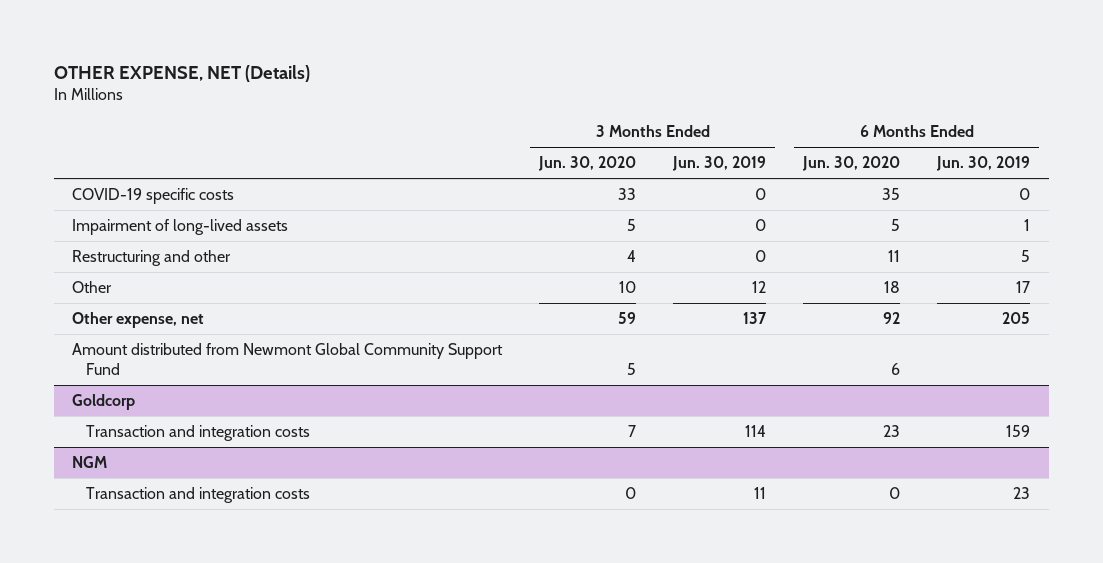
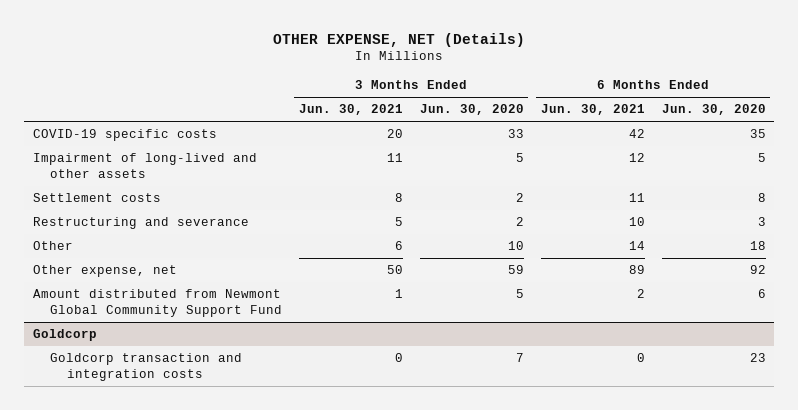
- | 3 Months Ended Jun. 30, 2020 | 3 Months Ended Jun. 30, 2019 | 6 Months Ended Jun. 30, 2020 | 6 Months Ended Jun. 30, 2019
+ | 3 Months Ended Jun. 30, 2021 | 3 Months Ended Jun. 30, 2020 | 6 Months Ended Jun. 30, 2021 | 6 Months Ended Jun. 30, 2020
- Impairment of long-lived assets | 5 | 0 | 5 | 1
- Restructuring and other | 4 | 0 | 11 | 5
+ Impairment of long-lived and other assets | 11 | 5 | 12 | 5
+ Settlement costs | 8 | 2 | 11 | 8
+ Restructuring and severance | 5 | 2 | 10 | 3
@ Goldcorp
- Transaction and integration costs | 7 | 114 | 23 | 159
- NGM
- Transaction and integration costs | 0 | 11 | 0 | 23
@ Goldcorp
+ Goldcorp transaction and integration costs | 0 | 7 | 0 | 23

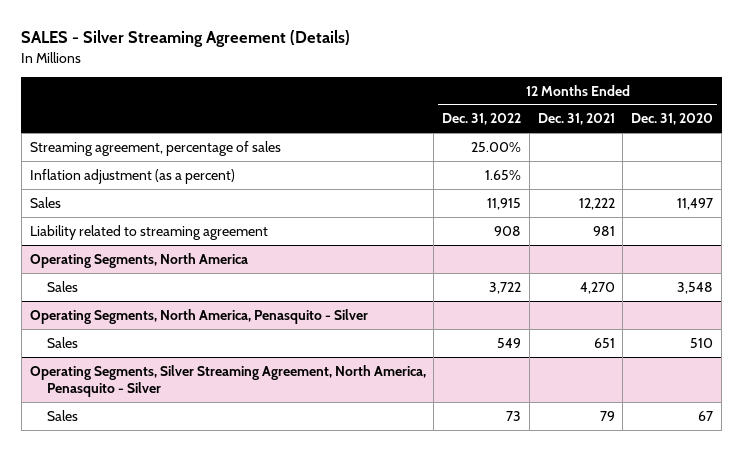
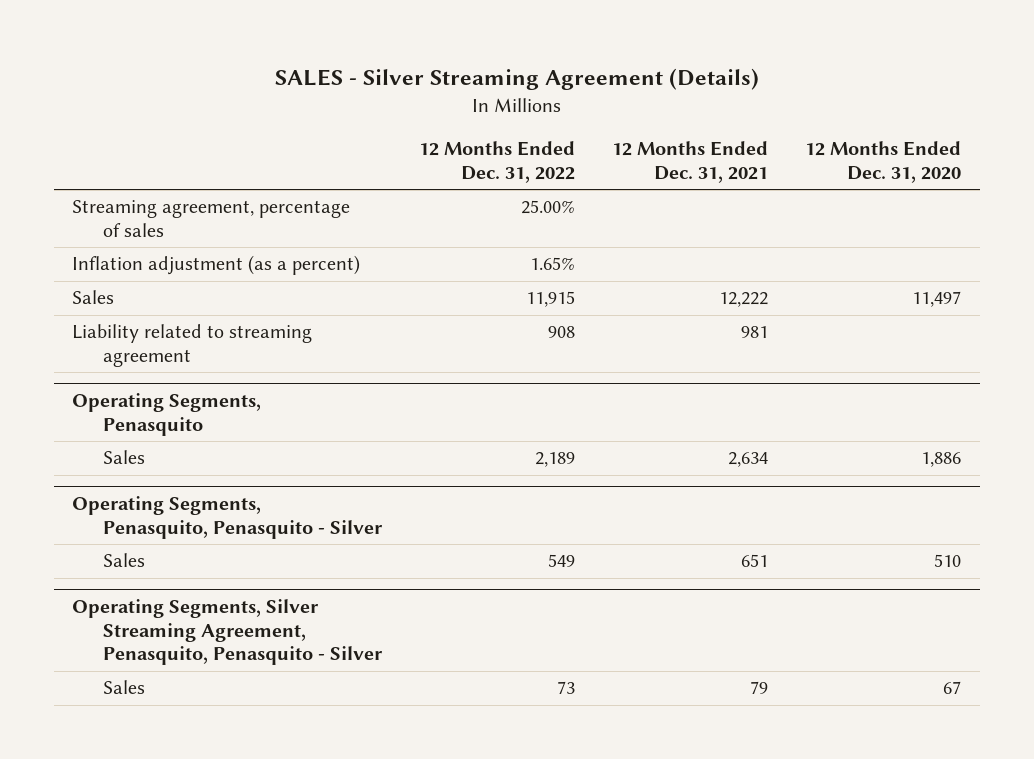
- Operating Segments, North America
- Sales | 3,722 | 4,270 | 3,548
- Operating Segments, North America, Penasquito - Silver
+ Operating Segments, Penasquito
+ Sales | 2,189 | 2,634 | 1,886
+ Operating Segments, Penasquito, Penasquito - Silver
- Operating Segments, Silver Streaming Agreement, North America, Penasquito - Silver
+ Operating Segments, Silver Streaming Agreement, Penasquito, Penasquito - Silver

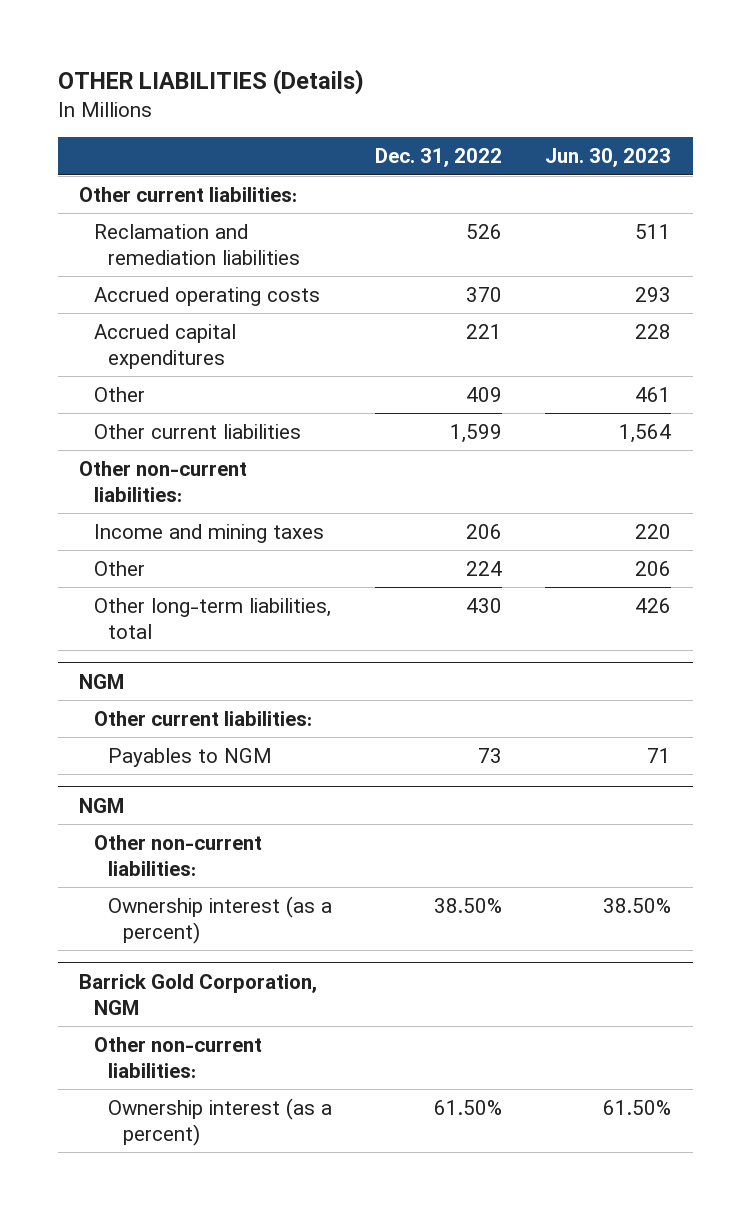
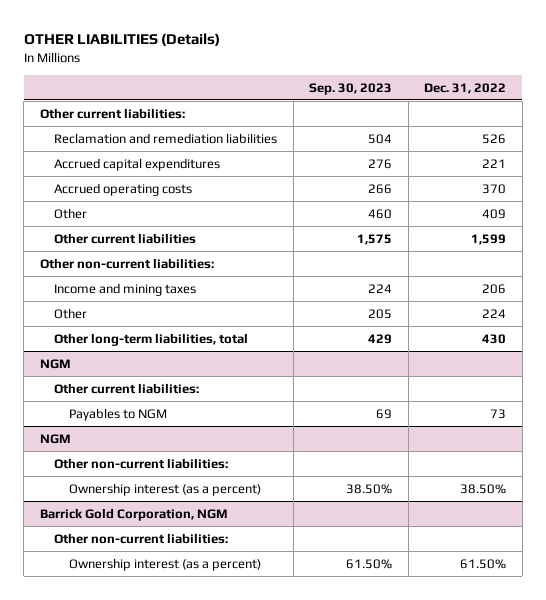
- | Dec. 31, 2022 | Jun. 30, 2023
+ | Sep. 30, 2023 | Dec. 31, 2022
moved down: Accrued operating costs | 266 | 370

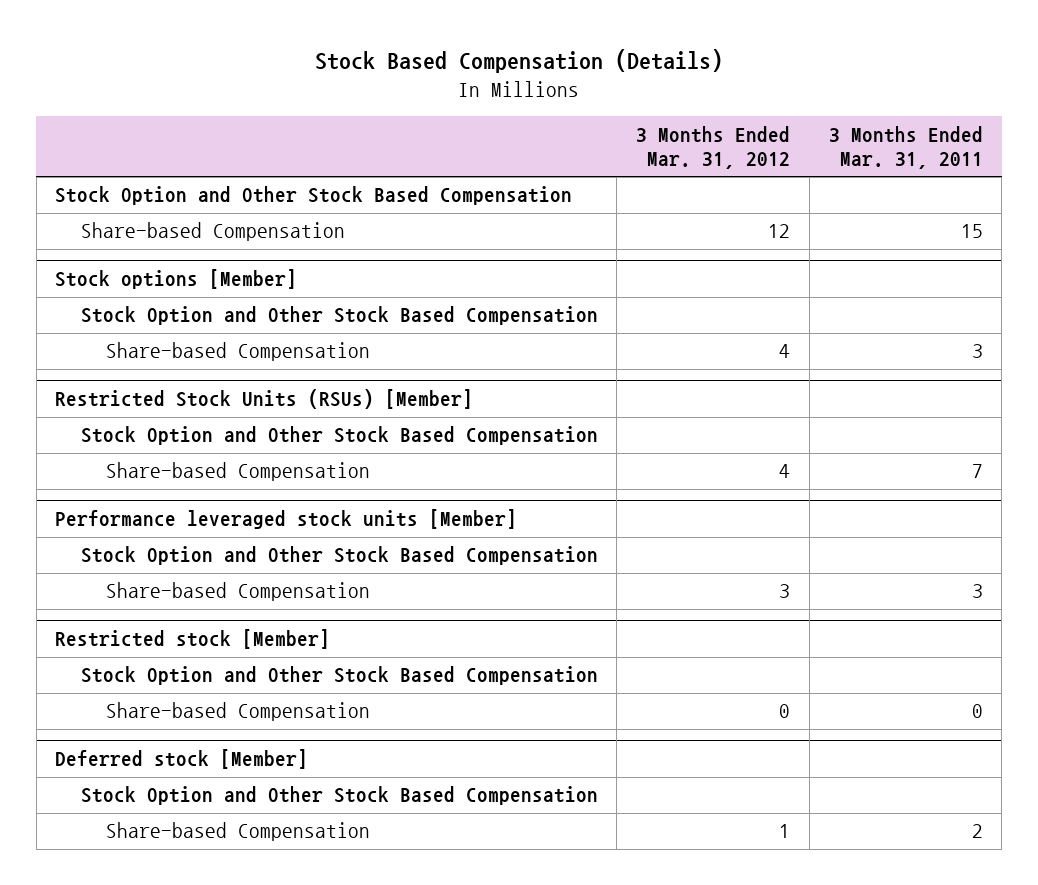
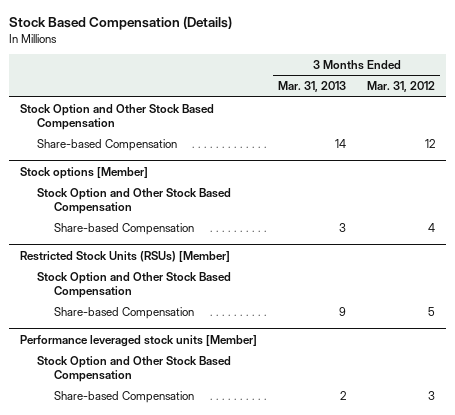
- | 3 Months Ended Mar. 31, 2012 | 3 Months Ended Mar. 31, 2011
+ | 3 Months Ended Mar. 31, 2013 | 3 Months Ended Mar. 31, 2012
@ Restricted Stock Units (RSUs) [Member]
- Share-based Compensation | 4 | 7
+ Share-based Compensation | 9 | 5
- Restricted stock [Member]
- Stock Option and Other Stock Based Compensation
- Share-based Compensation | 0 | 0
- Deferred stock [Member]
- Stock Option and Other Stock Based Compensation
- Share-based Compensation | 1 | 2

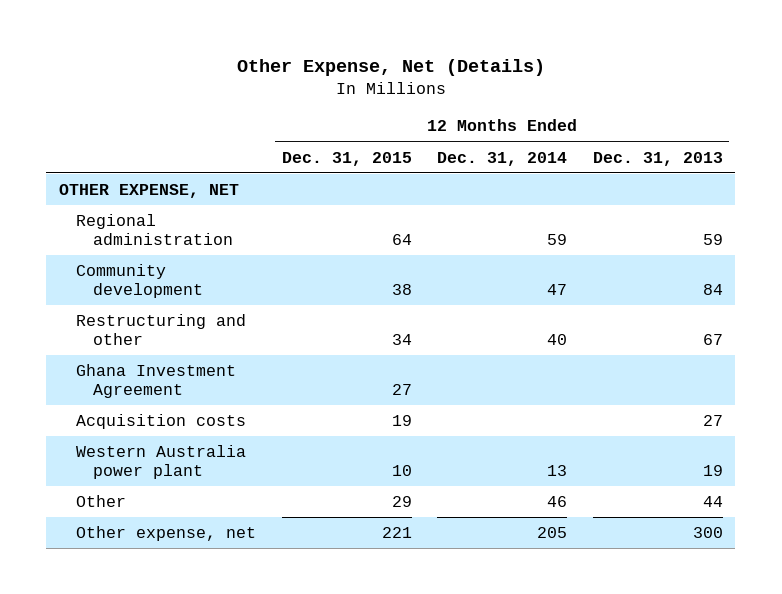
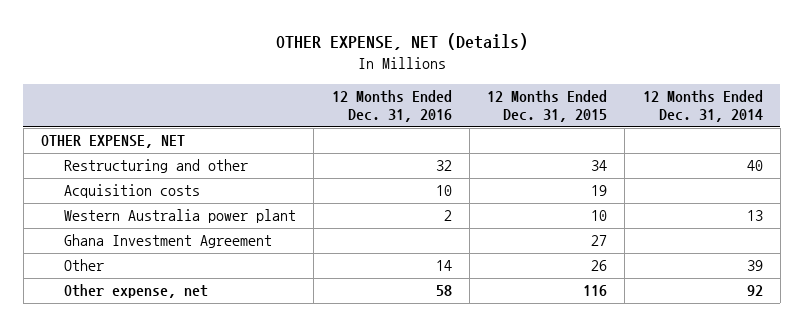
- Other Expense, Net (Details)
+ OTHER EXPENSE, NET (Details)
- | 12 Months Ended Dec. 31, 2015 | 12 Months Ended Dec. 31, 2014 | 12 Months Ended Dec. 31, 2013
+ | 12 Months Ended Dec. 31, 2016 | 12 Months Ended Dec. 31, 2015 | 12 Months Ended Dec. 31, 2014
- Regional administration | 64 | 59 | 59
- Community development | 38 | 47 | 84
- Other | 29 | 46 | 44
- Other expense, net | 221 | 205 | 300
moved down: Ghana Investment Agreement | | 27 |
+ Other | 14 | 26 | 39
+ Other expense, net | 58 | 116 | 92

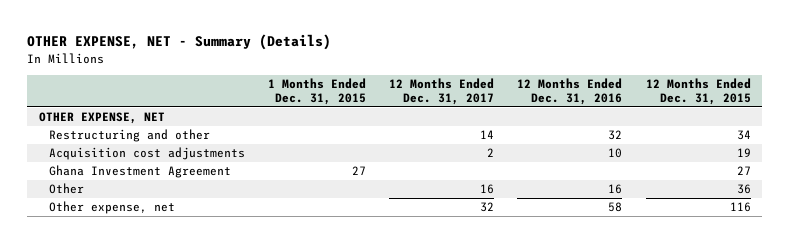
- OTHER EXPENSE, NET (Details)
+ OTHER EXPENSE, NET - Summary (Details)
- | 12 Months Ended Dec. 31, 2016 | 12 Months Ended Dec. 31, 2015 | 12 Months Ended Dec. 31, 2014
+ | 1 Months Ended Dec. 31, 2015 | 12 Months Ended Dec. 31, 2017 | 12 Months Ended Dec. 31, 2016 | 12 Months Ended Dec. 31, 2015
- Acquisition costs | 10 | 19 |
- Western Australia power plant | 2 | 10 | 13
+ Acquisition cost adjustments | | 2 | 10 | 19
- Other | 14 | 26 | 39
+ Other | | 16 | 16 | 36

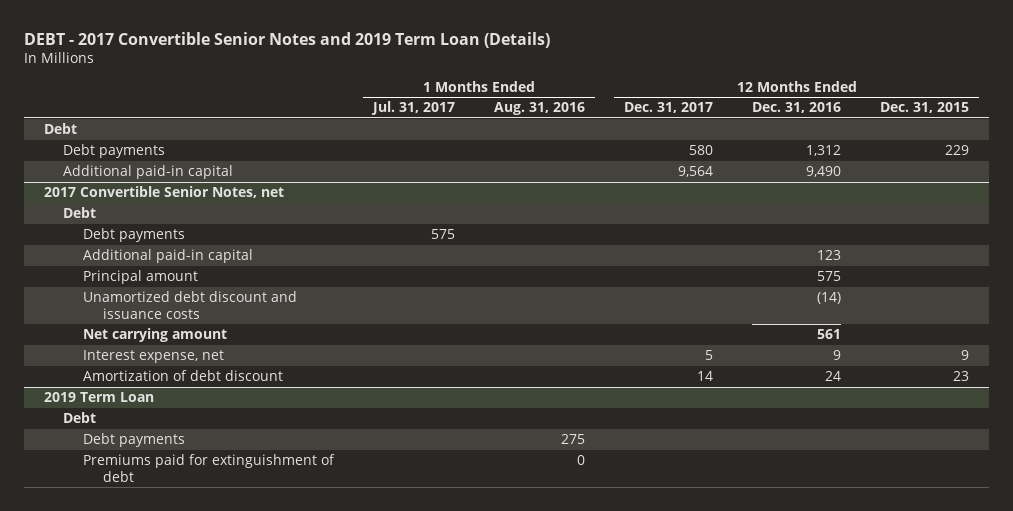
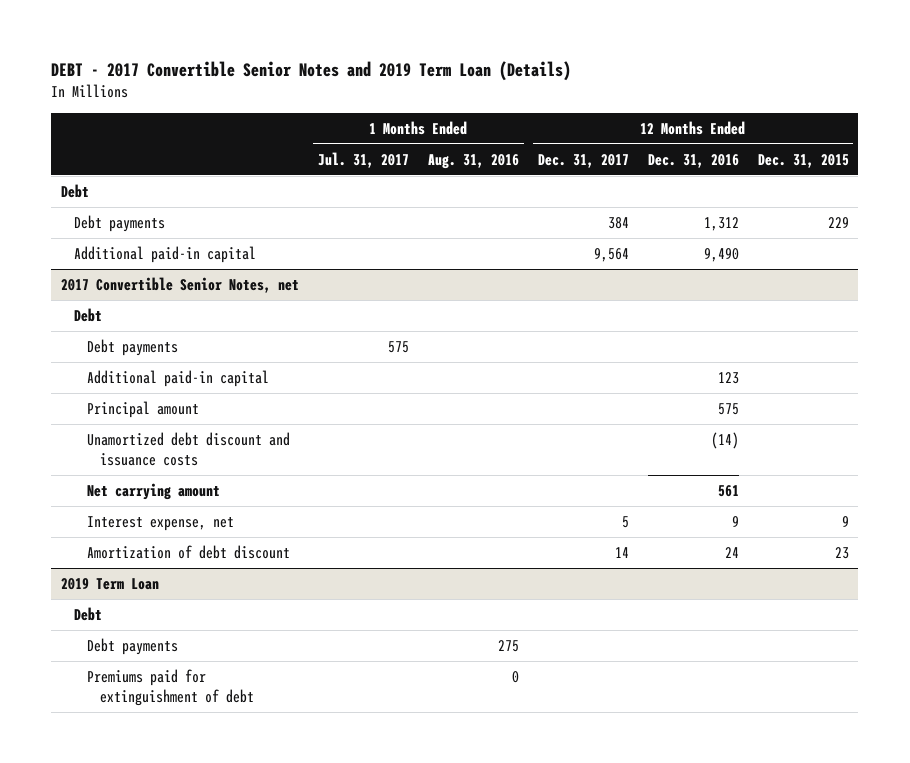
- Debt payments | | | 580 | 1,312 | 229
+ Debt payments | | | 384 | 1,312 | 229

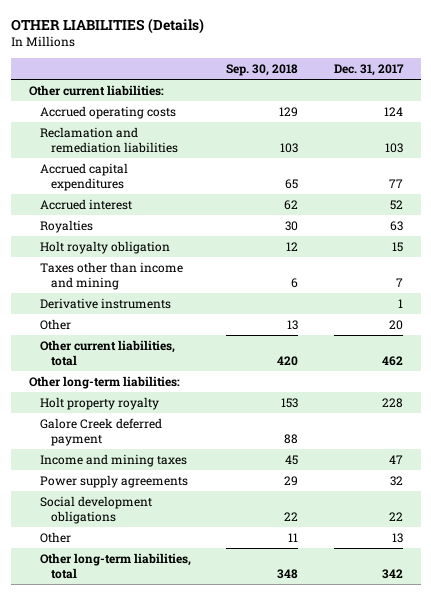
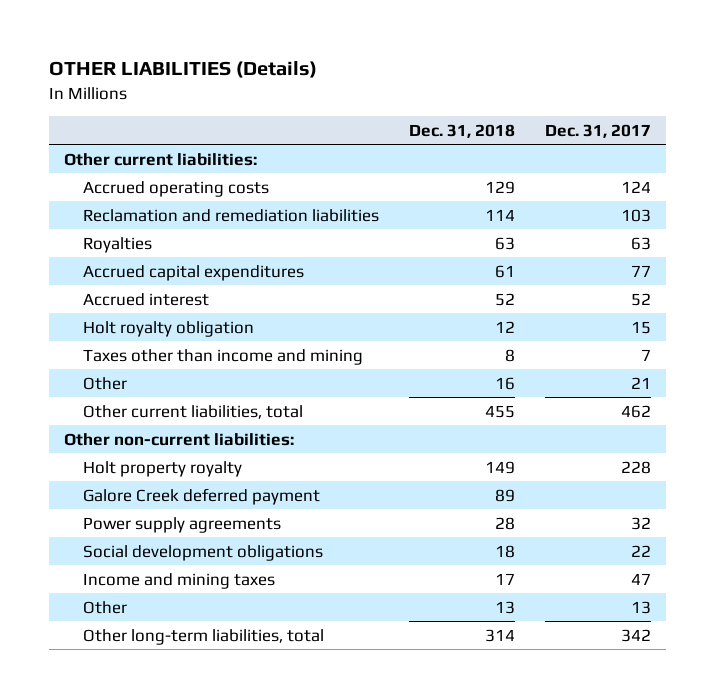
- | Sep. 30, 2018 | Dec. 31, 2017
+ | Dec. 31, 2018 | Dec. 31, 2017
moved up: Royalties | 63 | 63
- Derivative instruments | | 1
- Other | 13 | 20
+ Other | 16 | 21
- Other long-term liabilities:
+ Other non-current liabilities:
moved down: Income and mining taxes | 17 | 47

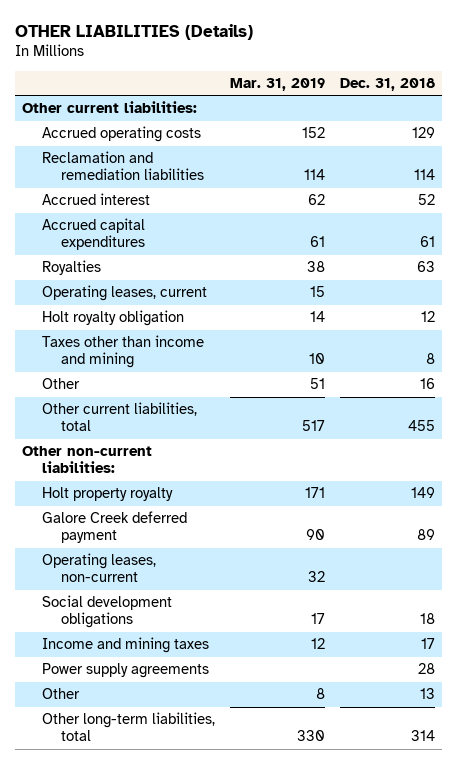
- | Dec. 31, 2018 | Dec. 31, 2017
+ | Mar. 31, 2019 | Dec. 31, 2018
moved down: Accrued capital expenditures | 61 | 61
moved down: Royalties | 38 | 63
+ Operating leases, current | 15 |
+ Operating leases, non-current | 32 |
moved down: Power supply agreements | | 28

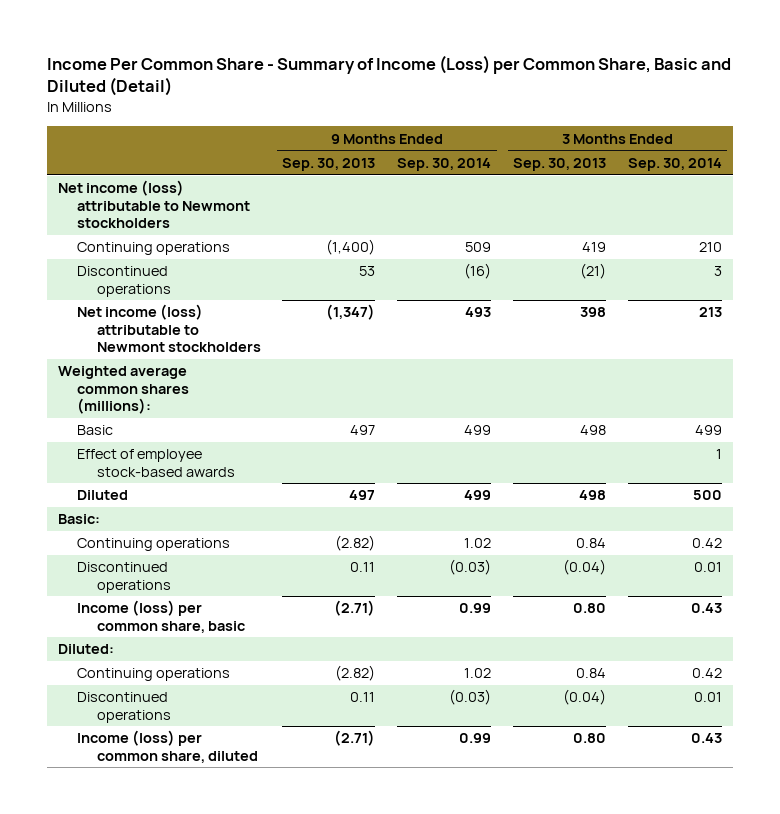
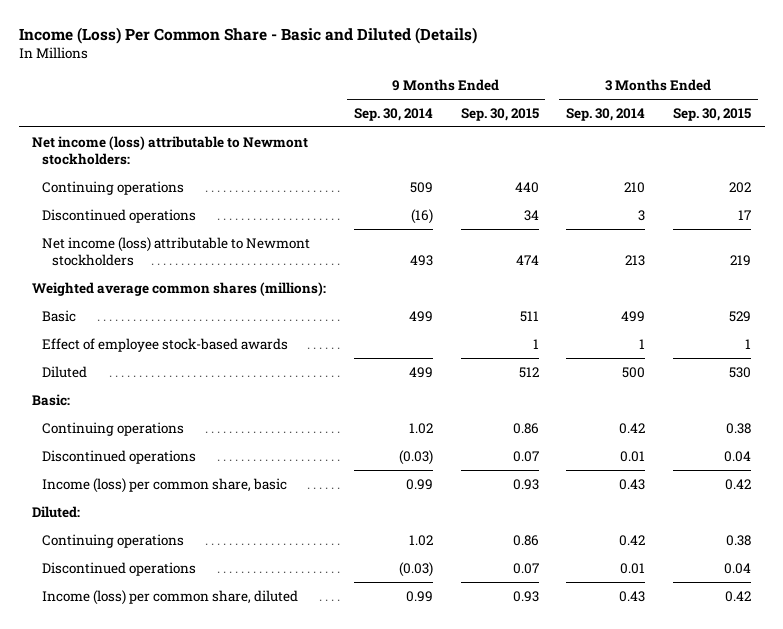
- Income Per Common Share - Summary of Income (Loss) per Common Share, Basic and Diluted (Detail)
+ Income (Loss) Per Common Share - Basic and Diluted (Details)
- | 9 Months Ended Sep. 30, 2013 | 9 Months Ended Sep. 30, 2014 | 3 Months Ended Sep. 30, 2013 | 3 Months Ended Sep. 30, 2014
+ | 9 Months Ended Sep. 30, 2014 | 9 Months Ended Sep. 30, 2015 | 3 Months Ended Sep. 30, 2014 | 3 Months Ended Sep. 30, 2015
- Net income (loss) attributable to Newmont stockholders
+ Net income (loss) attributable to Newmont stockholders:

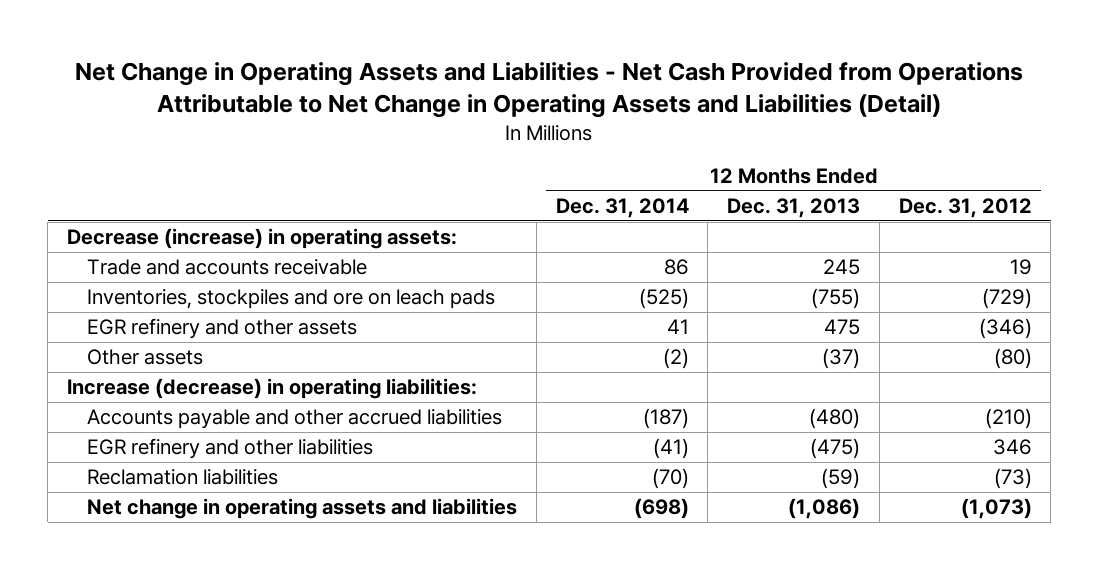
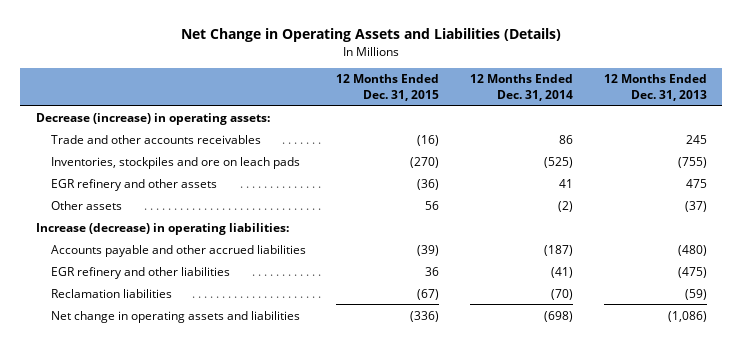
- Net Change in Operating Assets and Liabilities - Net Cash Provided from Operations Attributable to Net Change in Operating Assets and Liabilities (Detail)
+ Net Change in Operating Assets and Liabilities (Details)
- | 12 Months Ended Dec. 31, 2014 | 12 Months Ended Dec. 31, 2013 | 12 Months Ended Dec. 31, 2012
+ | 12 Months Ended Dec. 31, 2015 | 12 Months Ended Dec. 31, 2014 | 12 Months Ended Dec. 31, 2013
- Trade and accounts receivable | 86 | 245 | 19
+ Trade and other accounts receivables | (16) | 86 | 245

